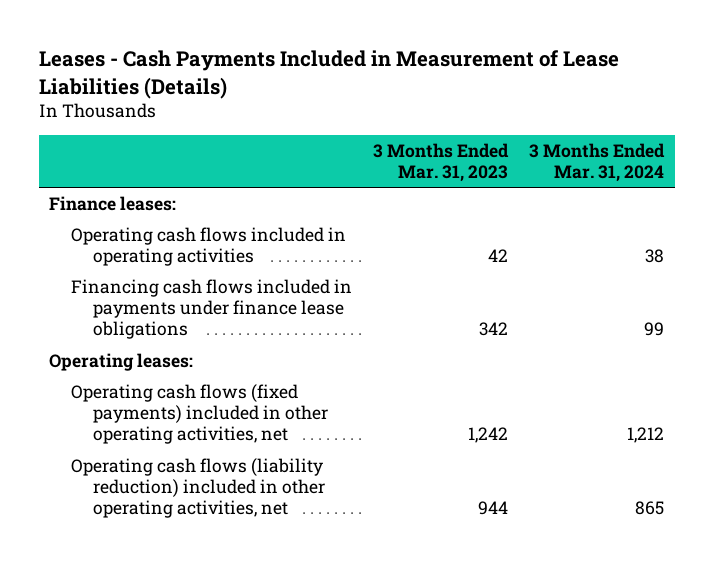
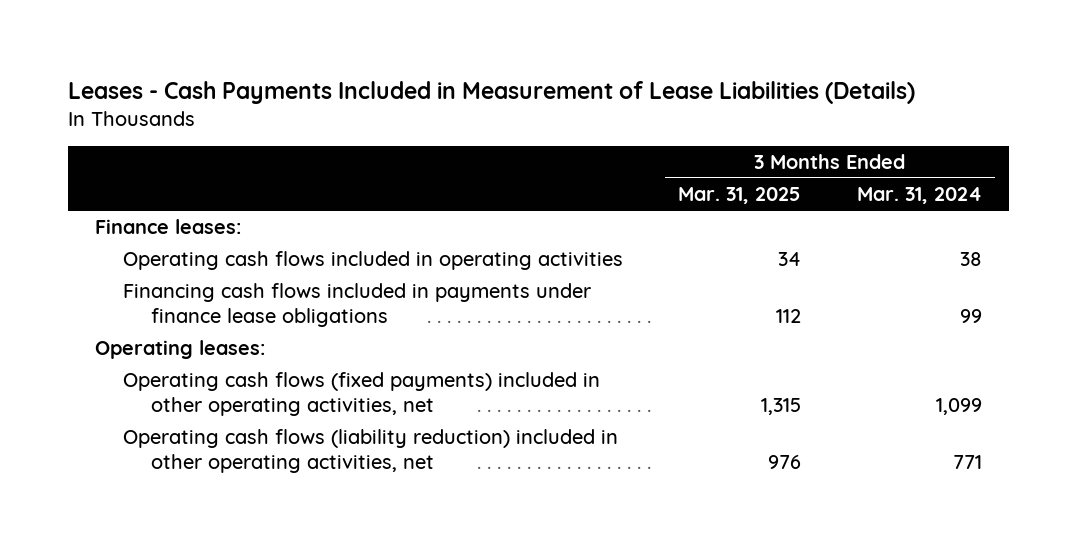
- | 3 Months Ended Mar. 31, 2023 | 3 Months Ended Mar. 31, 2024
+ | 3 Months Ended Mar. 31, 2025 | 3 Months Ended Mar. 31, 2024
- Operating cash flows (fixed payments) included in other operating activities, net | 1,242 | 1,212
- Operating cash flows (liability reduction) included in other operating activities, net | 944 | 865
+ Operating cash flows (fixed payments) included in other operating activities, net | 1,315 | 1,099
+ Operating cash flows (liability reduction) included in other operating activities, net | 976 | 771

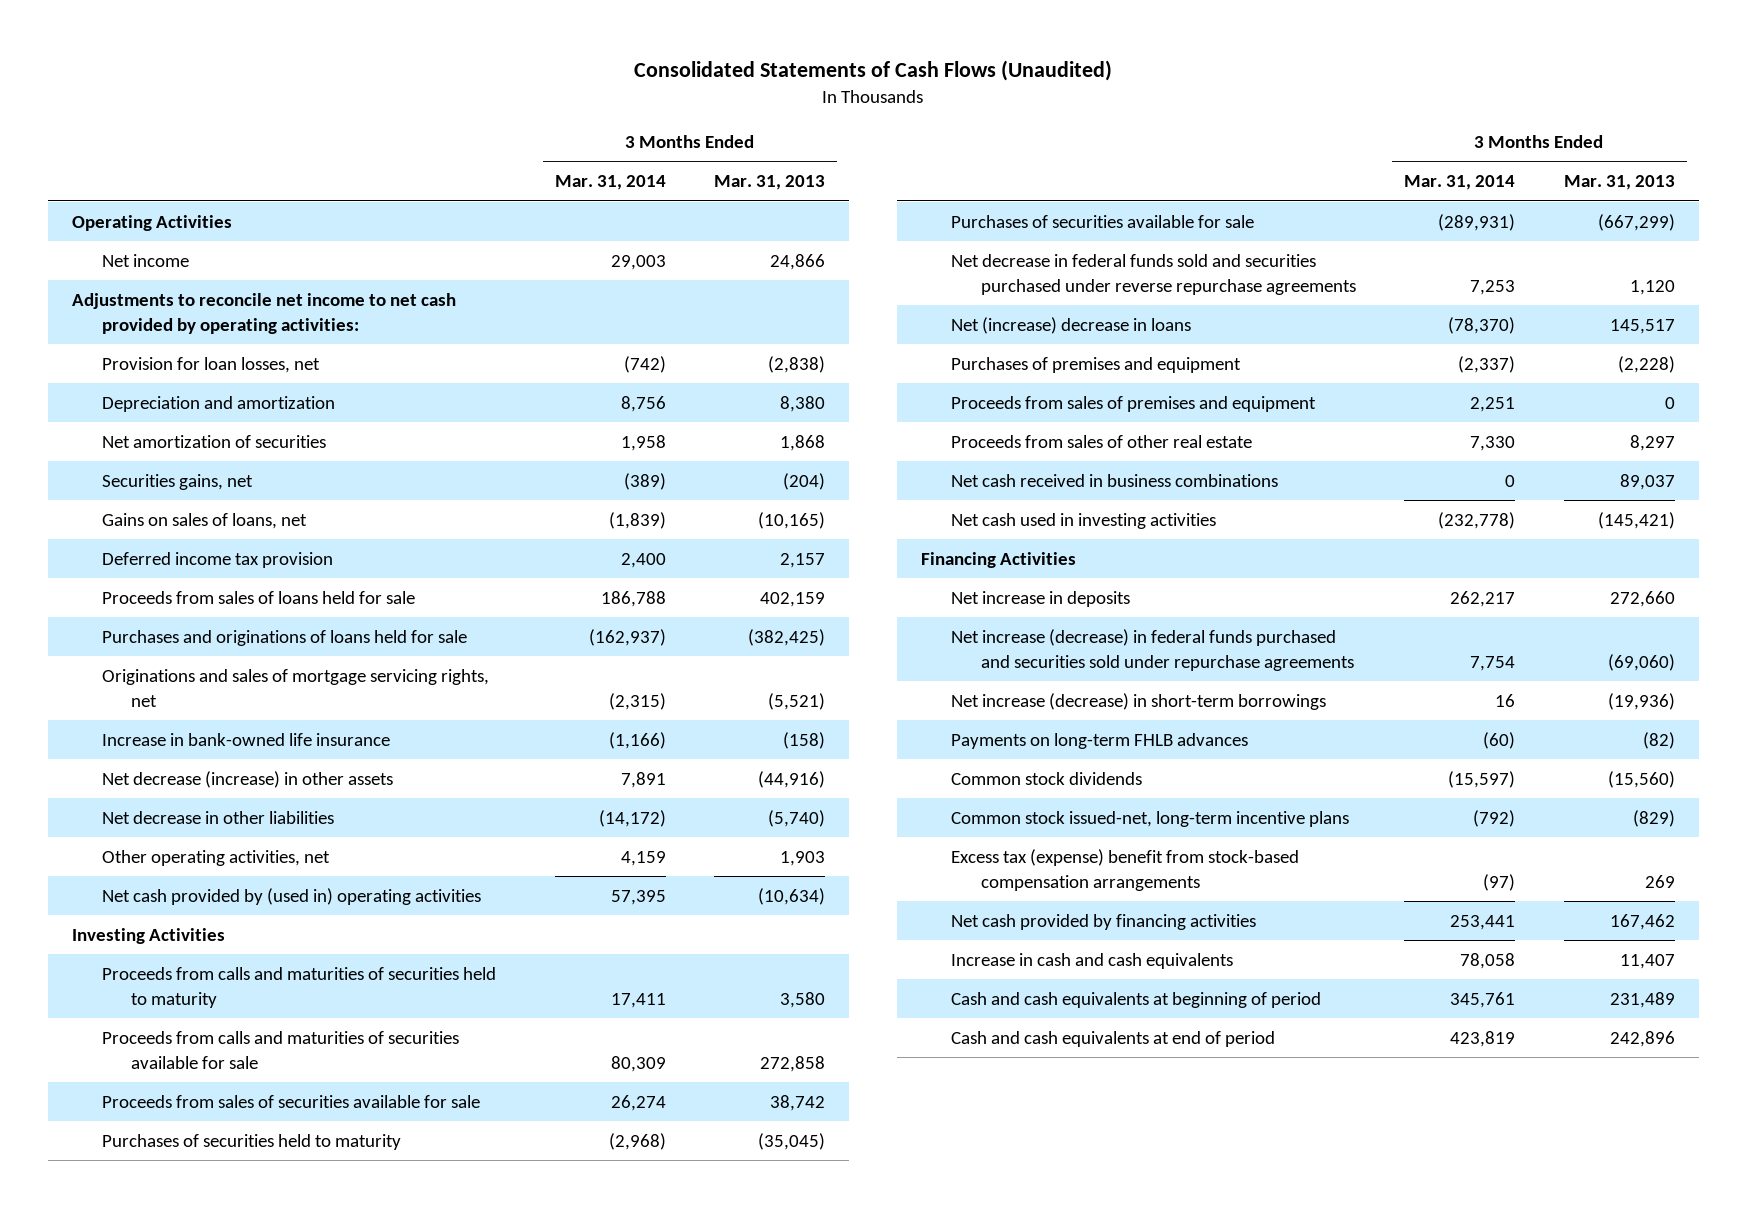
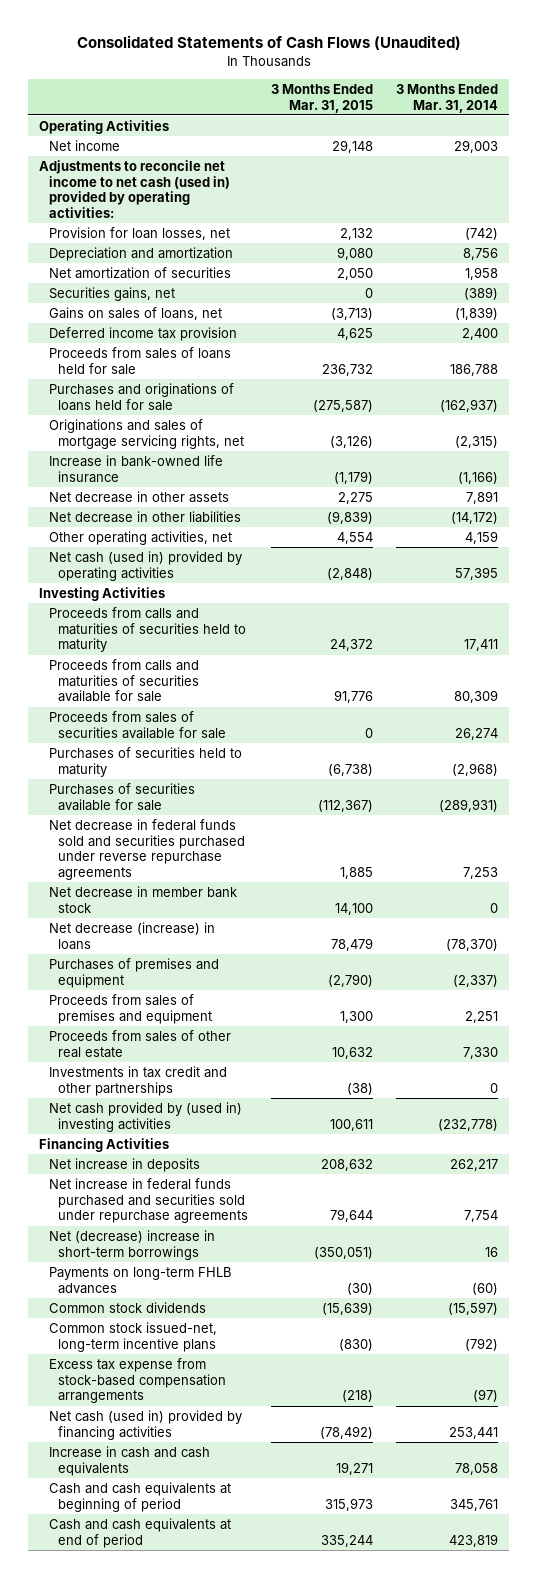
- | 3 Months Ended Mar. 31, 2014 | 3 Months Ended Mar. 31, 2013
+ | 3 Months Ended Mar. 31, 2015 | 3 Months Ended Mar. 31, 2014
- Adjustments to reconcile net income to net cash provided by operating activities:
+ Adjustments to reconcile net income to net cash (used in) provided by operating activities:
- Net decrease (increase) in other assets | 7,891 | (44,916)
+ Net decrease in other assets | 2,275 | 7,891
- Net cash provided by (used in) operating activities | 57,395 | (10,634)
+ Net cash (used in) provided by operating activities | (2,848) | 57,395
- Net (increase) decrease in loans | (78,370) | 145,517
+ Net decrease in member bank stock | 14,100 | 0
+ Net decrease (increase) in loans | 78,479 | (78,370)
- Net cash received in business combinations | 0 | 89,037
- Net cash used in investing activities | (232,778) | (145,421)
+ Investments in tax credit and other partnerships | (38) | 0
+ Net cash provided by (used in) investing activities | 100,611 | (232,778)
- Net increase (decrease) in federal funds purchased and securities sold under repurchase agreements | 7,754 | (69,060)
- Net increase (decrease) in short-term borrowings | 16 | (19,936)
+ Net increase in federal funds purchased and securities sold under repurchase agreements | 79,644 | 7,754
+ Net (decrease) increase in short-term borrowings | (350,051) | 16
- Excess tax (expense) benefit from stock-based compensation arrangements | (97) | 269
- Net cash provided by financing activities | 253,441 | 167,462
+ Excess tax expense from stock-based compensation arrangements | (218) | (97)
+ Net cash (used in) provided by financing activities | (78,492) | 253,441

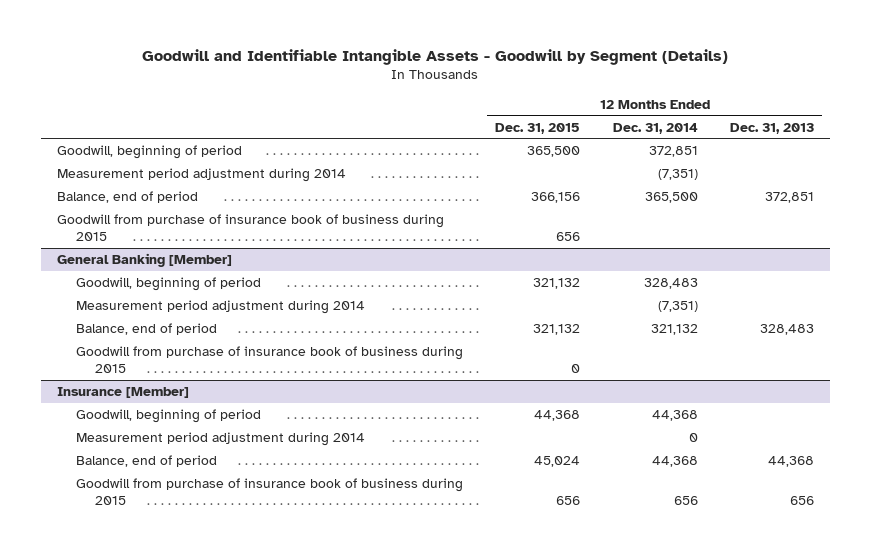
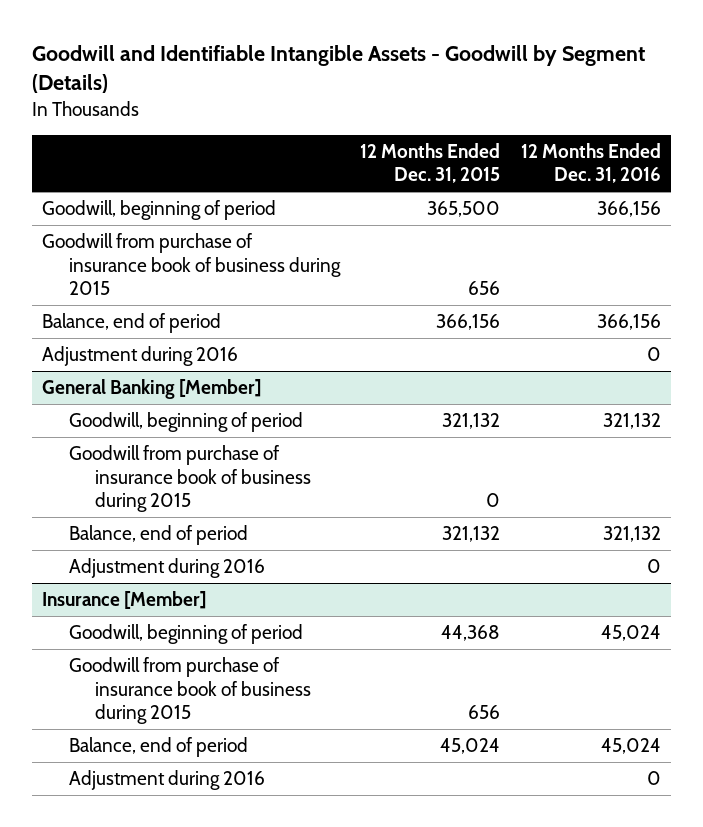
- | 12 Months Ended Dec. 31, 2015 | 12 Months Ended Dec. 31, 2014 | 12 Months Ended Dec. 31, 2013
+ | 12 Months Ended Dec. 31, 2015 | 12 Months Ended Dec. 31, 2016
- Measurement period adjustment during 2014 | | (7,351) |
moved down: Balance, end of period | 366,156 | 366,156
+ Adjustment during 2016 | | 0
@ General Banking [Member]
- Measurement period adjustment during 2014 | | (7,351) |
moved down: Balance, end of period | 321,132 | 321,132
+ Adjustment during 2016 | | 0
@ Insurance [Member]
- Measurement period adjustment during 2014 | | 0 |
moved down: Balance, end of period | 45,024 | 45,024
+ Adjustment during 2016 | | 0

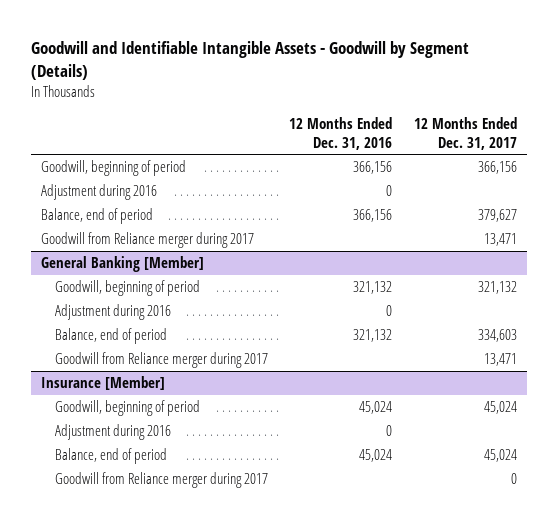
- | 12 Months Ended Dec. 31, 2015 | 12 Months Ended Dec. 31, 2016
+ | 12 Months Ended Dec. 31, 2016 | 12 Months Ended Dec. 31, 2017
- Goodwill from purchase of insurance book of business during 2015 | 656 |
moved down: Balance, end of period | 366,156 | 379,627
+ Goodwill from Reliance merger during 2017 | | 13,471
@ General Banking [Member]
- Goodwill from purchase of insurance book of business during 2015 | 0 |
moved down: Balance, end of period | 321,132 | 334,603
+ Goodwill from Reliance merger during 2017 | | 13,471
@ Insurance [Member]
- Goodwill from purchase of insurance book of business during 2015 | 656 |
moved down: Balance, end of period | 45,024 | 45,024
+ Goodwill from Reliance merger during 2017 | | 0

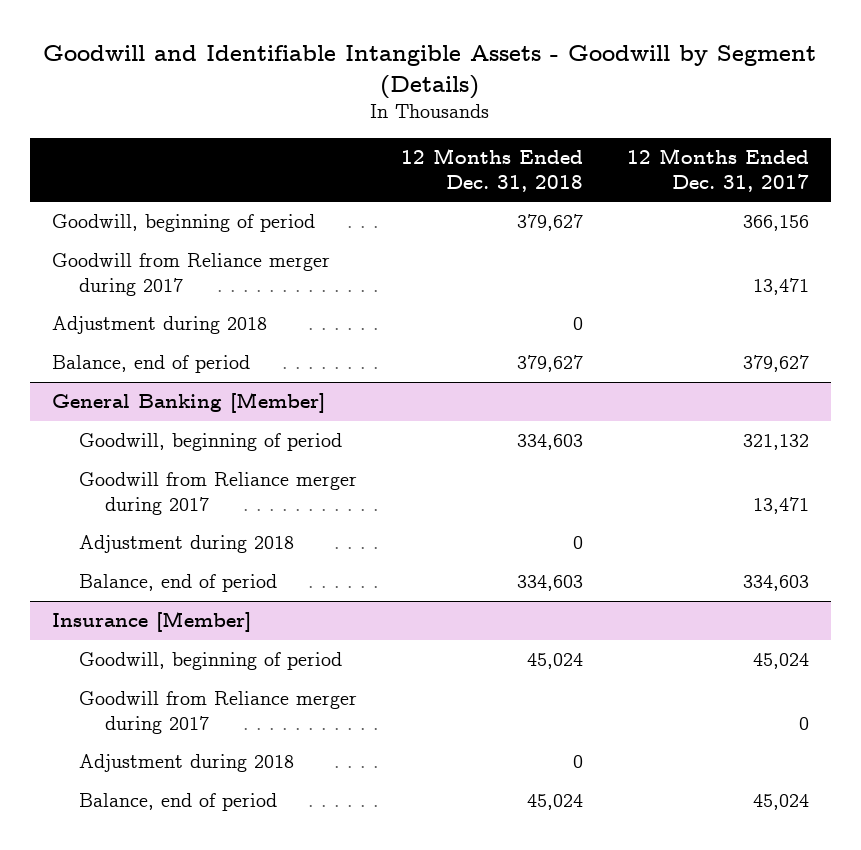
- | 12 Months Ended Dec. 31, 2016 | 12 Months Ended Dec. 31, 2017
+ | 12 Months Ended Dec. 31, 2018 | 12 Months Ended Dec. 31, 2017
- Adjustment during 2016 | 0 |
+ Adjustment during 2018 | 0 |
moved down: Balance, end of period | 379,627 | 379,627
@ General Banking [Member]
- Adjustment during 2016 | 0 |
+ Adjustment during 2018 | 0 |
moved down: Balance, end of period | 334,603 | 334,603
@ Insurance [Member]
- Adjustment during 2016 | 0 |
+ Adjustment during 2018 | 0 |
moved down: Balance, end of period | 45,024 | 45,024

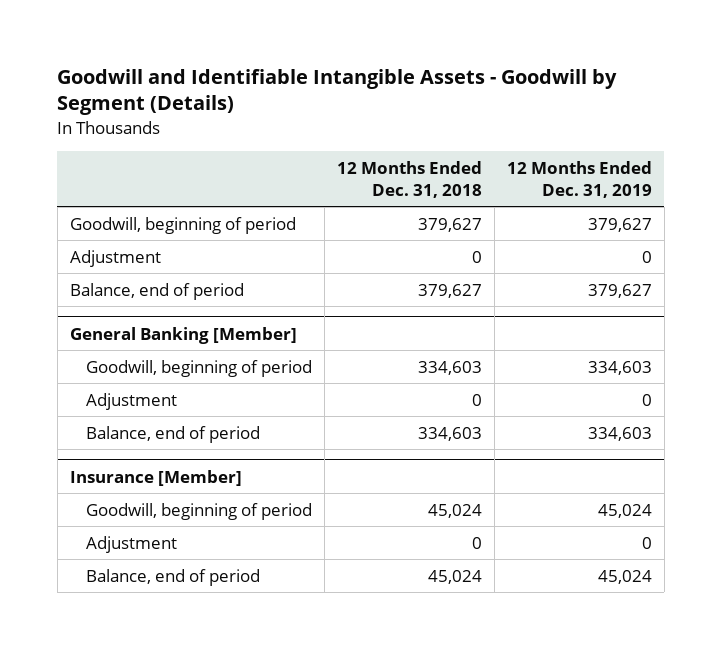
- | 12 Months Ended Dec. 31, 2018 | 12 Months Ended Dec. 31, 2017
+ | 12 Months Ended Dec. 31, 2018 | 12 Months Ended Dec. 31, 2019
- Goodwill from Reliance merger during 2017 | | 13,471
- Adjustment during 2018 | 0 |
+ Adjustment | 0 | 0
@ General Banking [Member]
- Goodwill from Reliance merger during 2017 | | 13,471
- Adjustment during 2018 | 0 |
+ Adjustment | 0 | 0
@ Insurance [Member]
- Goodwill from Reliance merger during 2017 | | 0
- Adjustment during 2018 | 0 |
+ Adjustment | 0 | 0

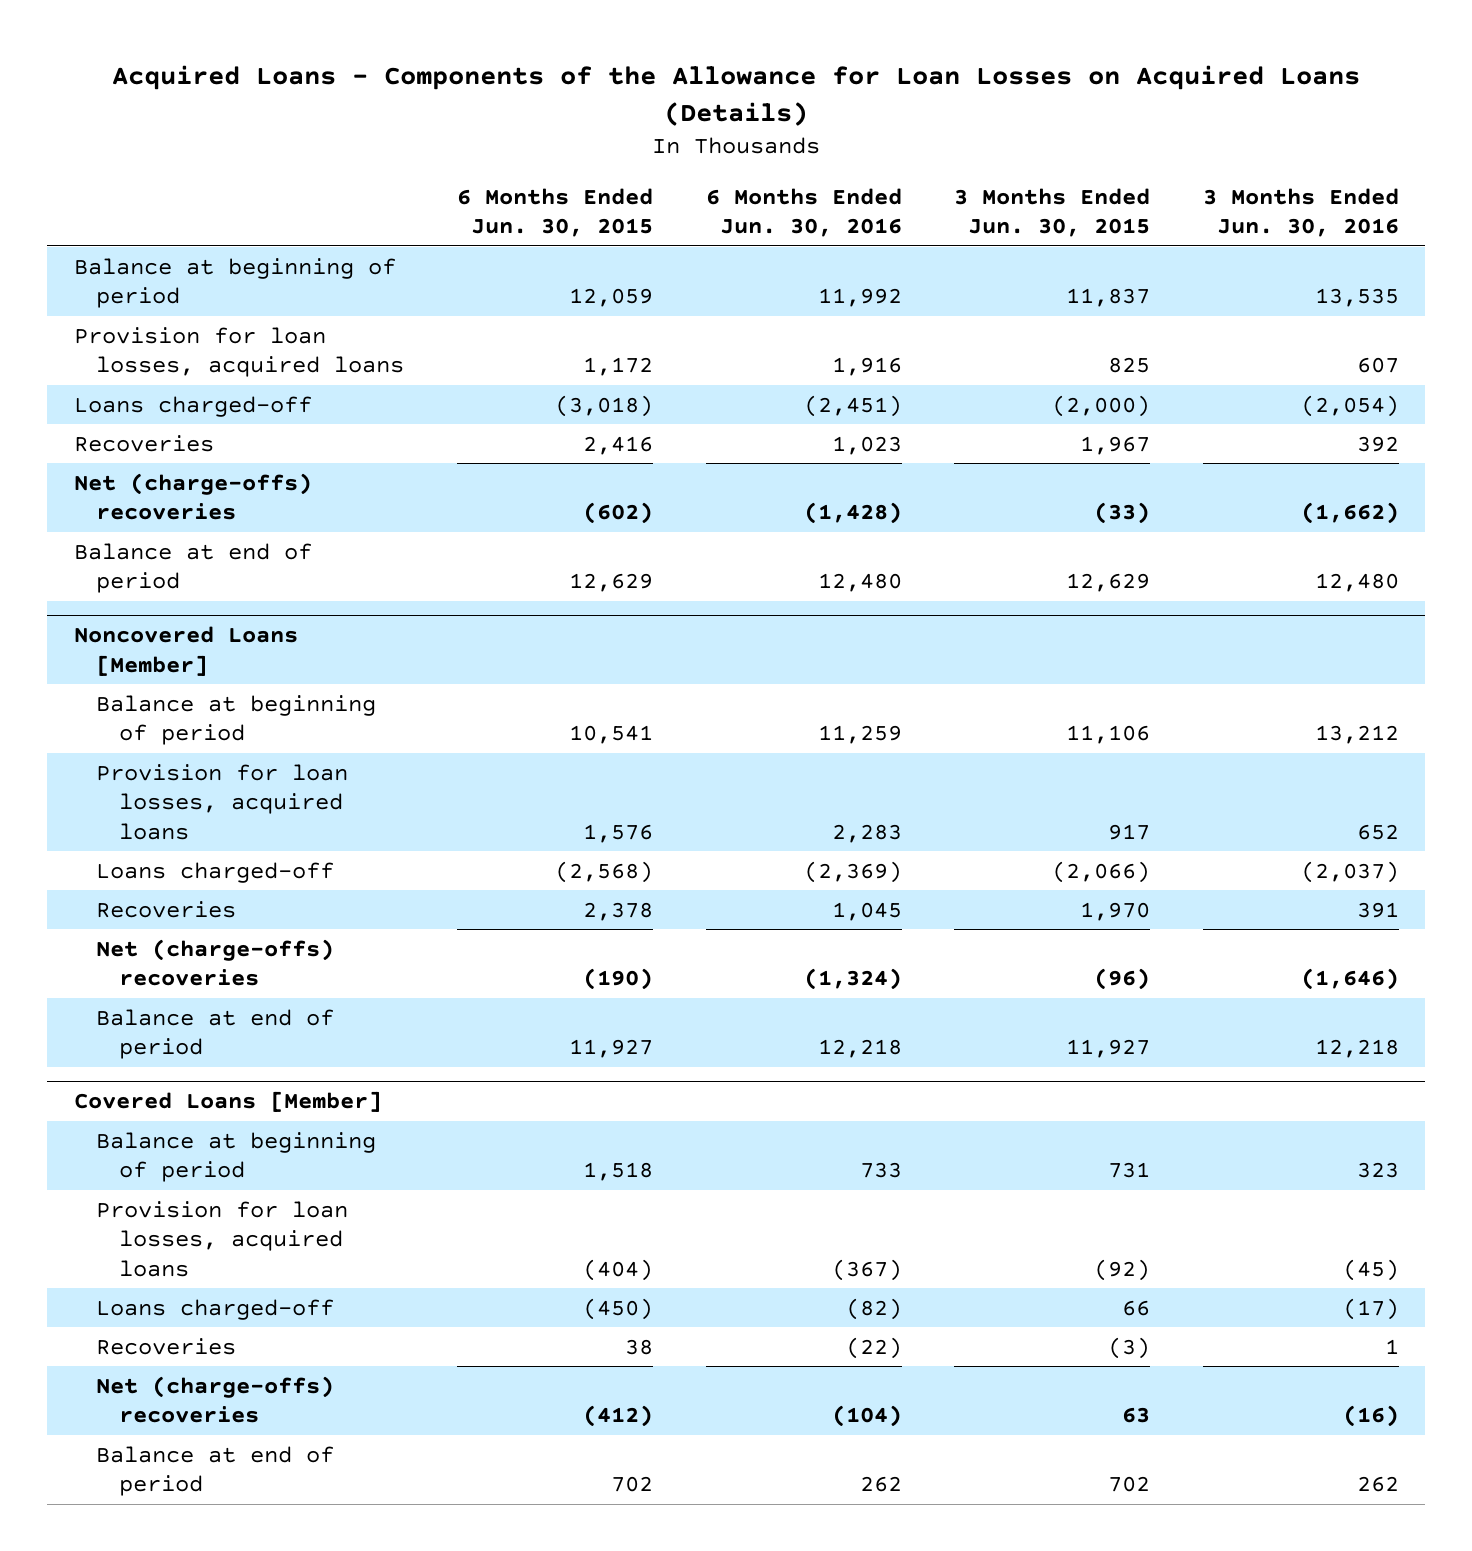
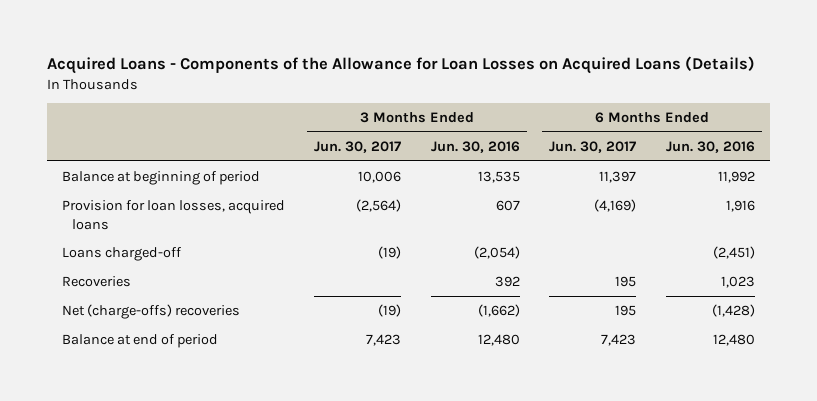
- | 6 Months Ended Jun. 30, 2015 | 6 Months Ended Jun. 30, 2016 | 3 Months Ended Jun. 30, 2015 | 3 Months Ended Jun. 30, 2016
+ | 3 Months Ended Jun. 30, 2017 | 3 Months Ended Jun. 30, 2016 | 6 Months Ended Jun. 30, 2017 | 6 Months Ended Jun. 30, 2016
- Noncovered Loans [Member]
- Balance at beginning of period | 10,541 | 11,259 | 11,106 | 13,212
- Provision for loan losses, acquired loans | 1,576 | 2,283 | 917 | 652
- Loans charged-off | (2,568) | (2,369) | (2,066) | (2,037)
- Recoveries | 2,378 | 1,045 | 1,970 | 391
- Net (charge-offs) recoveries | (190) | (1,324) | (96) | (1,646)
- Balance at end of period | 11,927 | 12,218 | 11,927 | 12,218
- Covered Loans [Member]
- Balance at beginning of period | 1,518 | 733 | 731 | 323
- Provision for loan losses, acquired loans | (404) | (367) | (92) | (45)
- Loans charged-off | (450) | (82) | 66 | (17)
- Recoveries | 38 | (22) | (3) | 1
- Net (charge-offs) recoveries | (412) | (104) | 63 | (16)
- Balance at end of period | 702 | 262 | 702 | 262

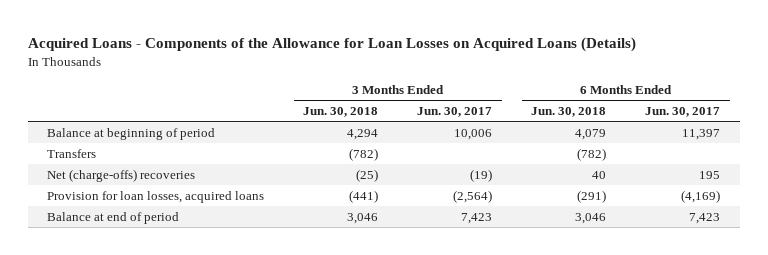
- | 3 Months Ended Jun. 30, 2017 | 3 Months Ended Jun. 30, 2016 | 6 Months Ended Jun. 30, 2017 | 6 Months Ended Jun. 30, 2016
+ | 3 Months Ended Jun. 30, 2018 | 3 Months Ended Jun. 30, 2017 | 6 Months Ended Jun. 30, 2018 | 6 Months Ended Jun. 30, 2017
- Loans charged-off | (19) | (2,054) | | (2,451)
- Recoveries | | 392 | 195 | 1,023
+ Transfers | (782) | | (782) |
moved down: Provision for loan losses, acquired loans | (441) | (2,564) | (291) | (4,169)

